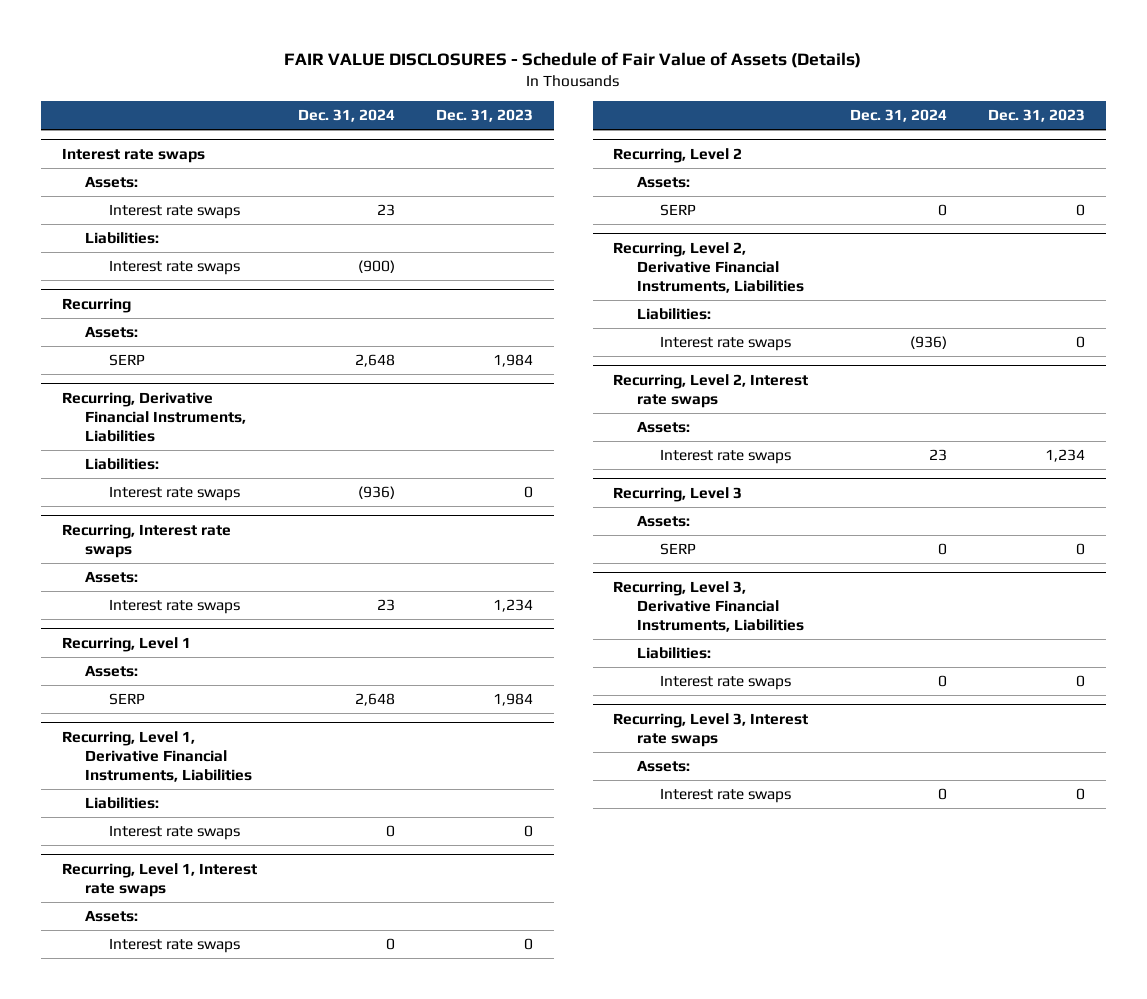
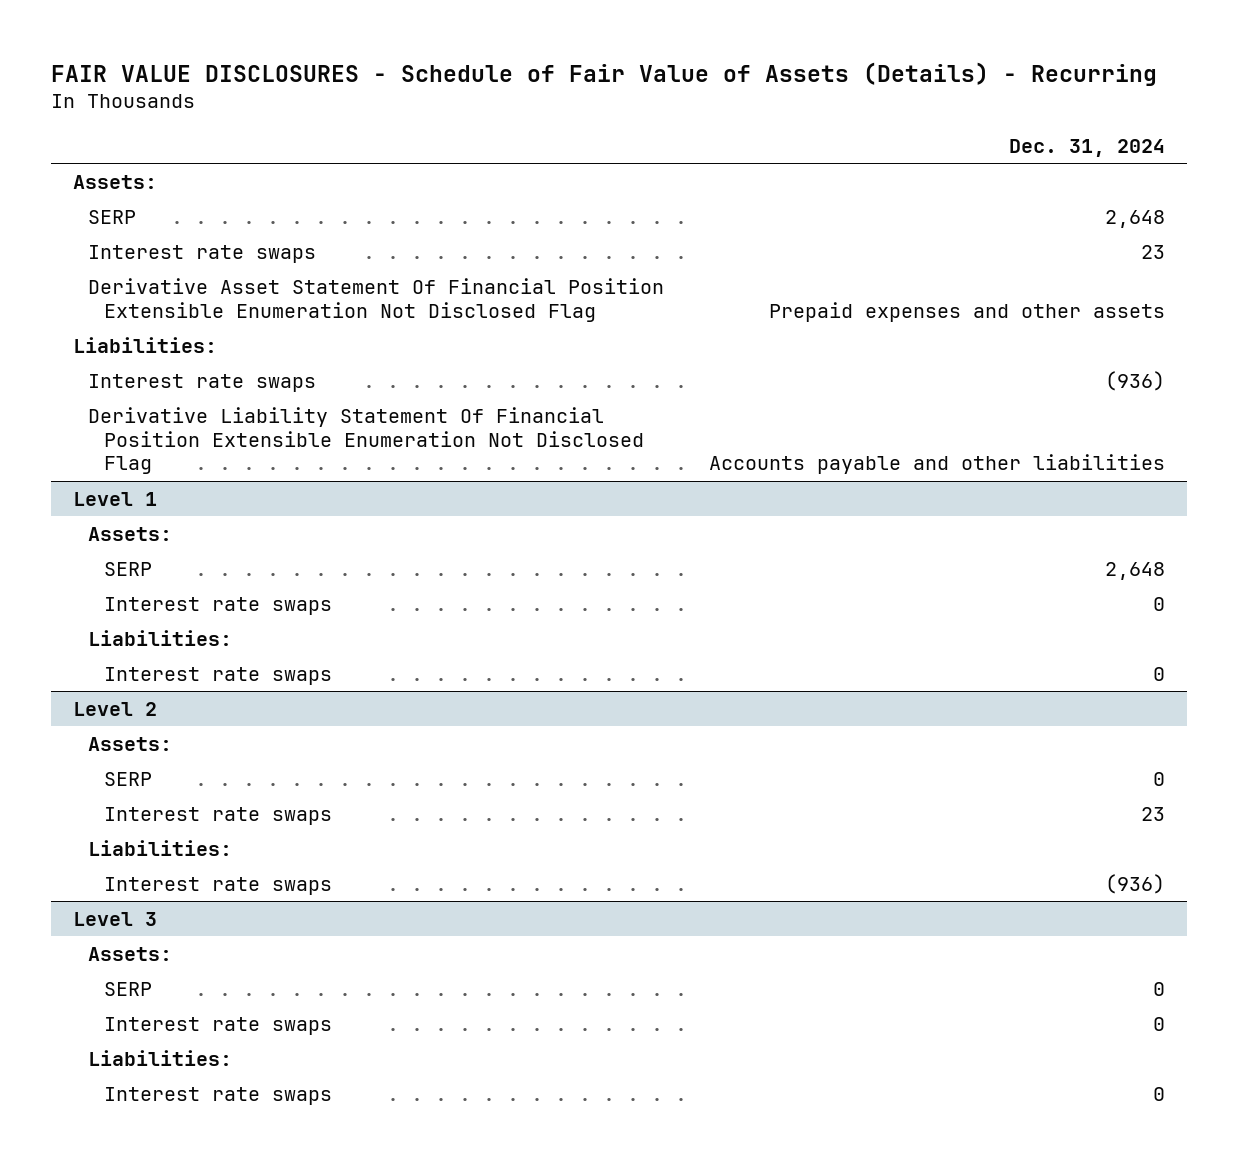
- FAIR VALUE DISCLOSURES - Schedule of Fair Value of Assets (Details)
+ FAIR VALUE DISCLOSURES - Schedule of Fair Value of Assets (Details) - Recurring
- | Dec. 31, 2024 | Dec. 31, 2023
+ | Dec. 31, 2024
- Interest rate swaps
- Interest rate swaps | 23 |
- Liabilities:
- Interest rate swaps | (900) |
- Recurring
- Assets:
- Recurring, Derivative Financial Instruments, Liabilities
+ Interest rate swaps | 23
+ Derivative Asset Statement Of Financial Position Extensible Enumeration Not Disclosed Flag | Prepaid expenses and other assets
- Recurring, Interest rate swaps
- Assets:
- Interest rate swaps | 23 | 1,234
- Recurring, Level 1
+ Derivative Liability Statement Of Financial Position Extensible Enumeration Not Disclosed Flag | Accounts payable and other liabilities
+ Level 1
- Recurring, Level 1, Derivative Financial Instruments, Liabilities
- Liabilities:
- Recurring, Level 1, Interest rate swaps
- Assets:
+ Liabilities:
- Recurring, Level 2
+ Level 2
- Recurring, Level 2, Derivative Financial Instruments, Liabilities
+ Interest rate swaps | 23
- Recurring, Level 2, Interest rate swaps
- Assets:
- Interest rate swaps | 23 | 1,234
- Recurring, Level 3
+ Level 3
- Recurring, Level 3, Derivative Financial Instruments, Liabilities
- Liabilities:
- Recurring, Level 3, Interest rate swaps
- Assets:
+ Liabilities:

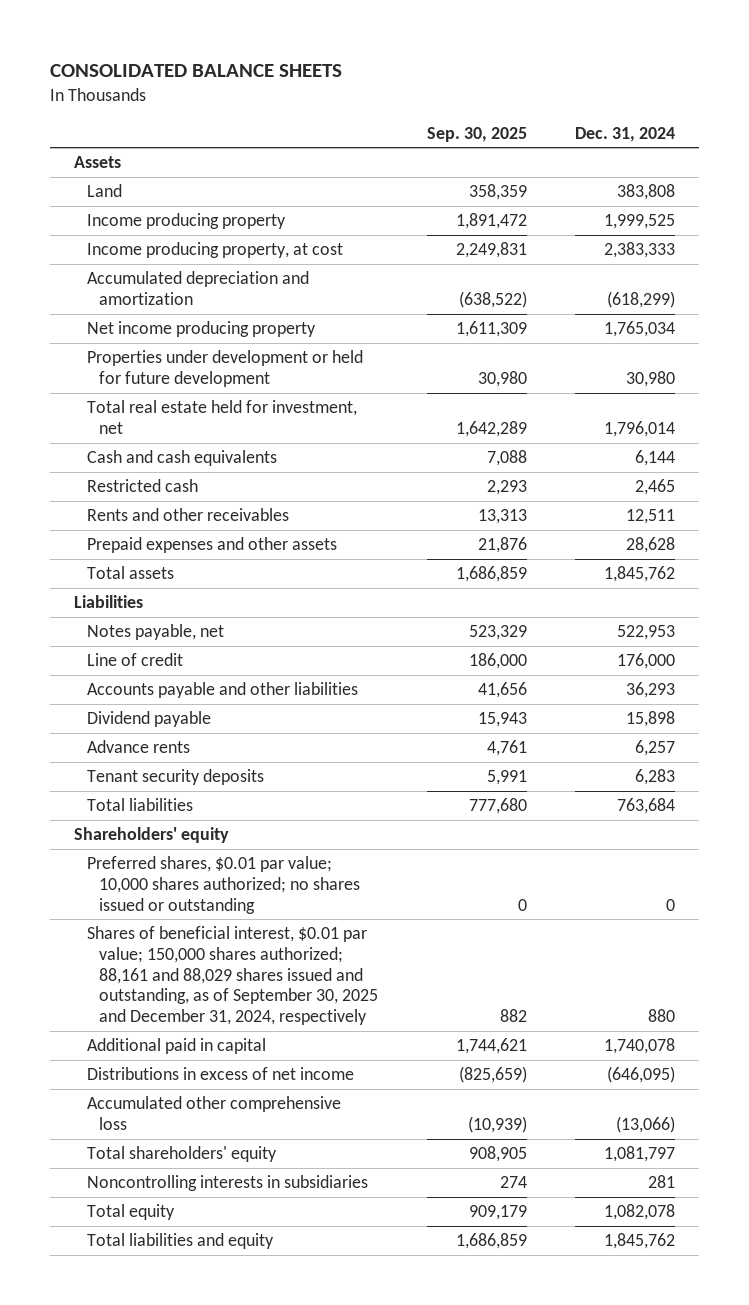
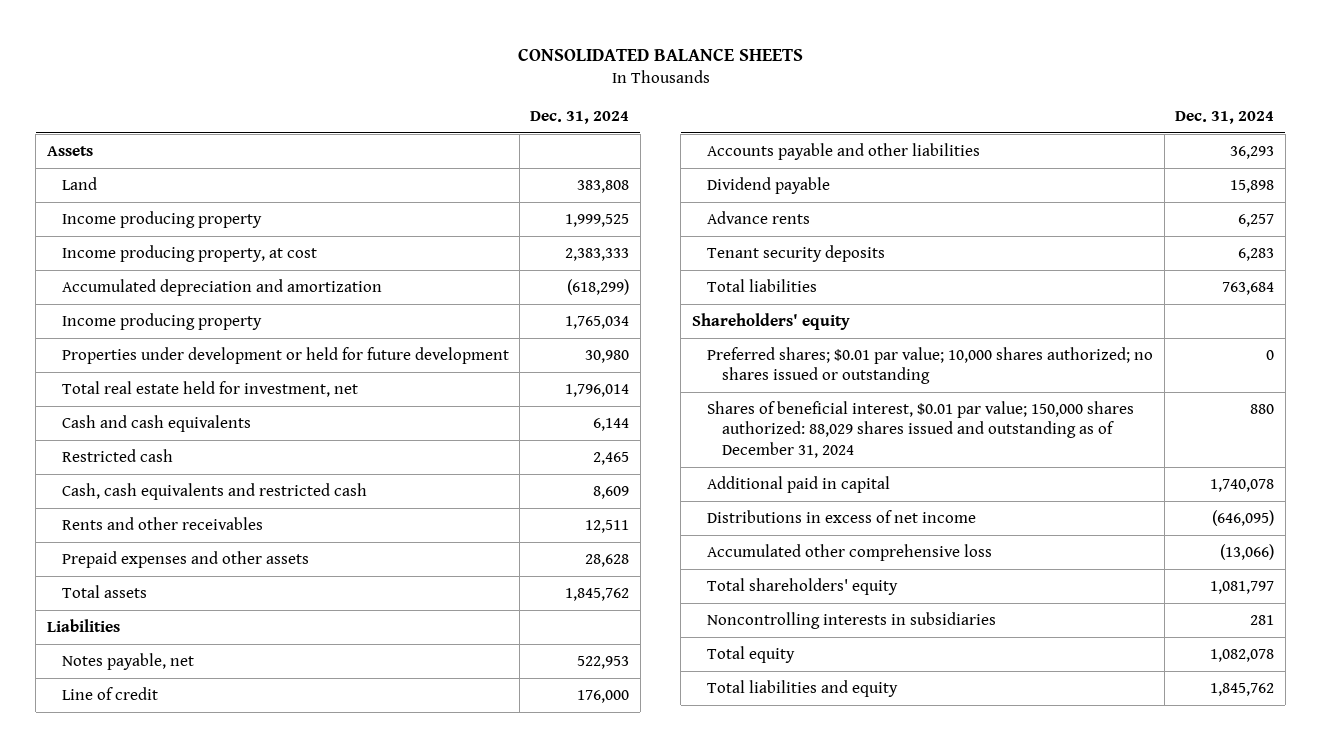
- | Sep. 30, 2025 | Dec. 31, 2024
+ | Dec. 31, 2024
- Net income producing property | 1,611,309 | 1,765,034
+ Income producing property | 1,765,034
+ Cash, cash equivalents and restricted cash | 8,609
- Preferred shares, $0.01 par value; 10,000 shares authorized; no shares issued or outstanding | 0 | 0
- Shares of beneficial interest, $0.01 par value; 150,000 shares authorized; 88,161 and 88,029 shares issued and outstanding, as of September 30, 2025 and December 31, 2024, respectively | 882 | 880
+ Preferred shares; $0.01 par value; 10,000 shares authorized; no shares issued or outstanding | 0
+ Shares of beneficial interest, $0.01 par value; 150,000 shares authorized: 88,029 shares issued and outstanding as of December 31, 2024 | 880

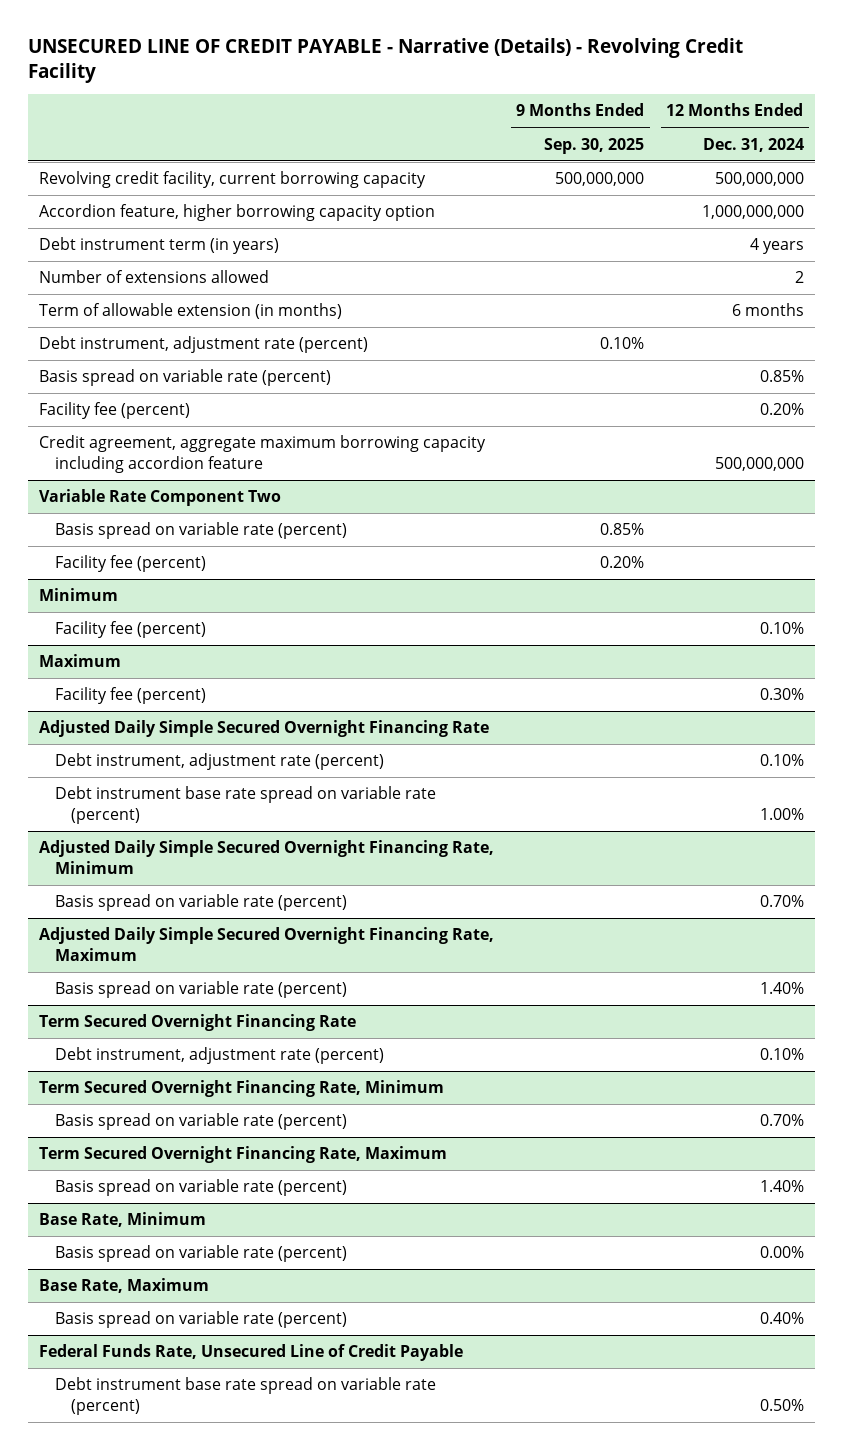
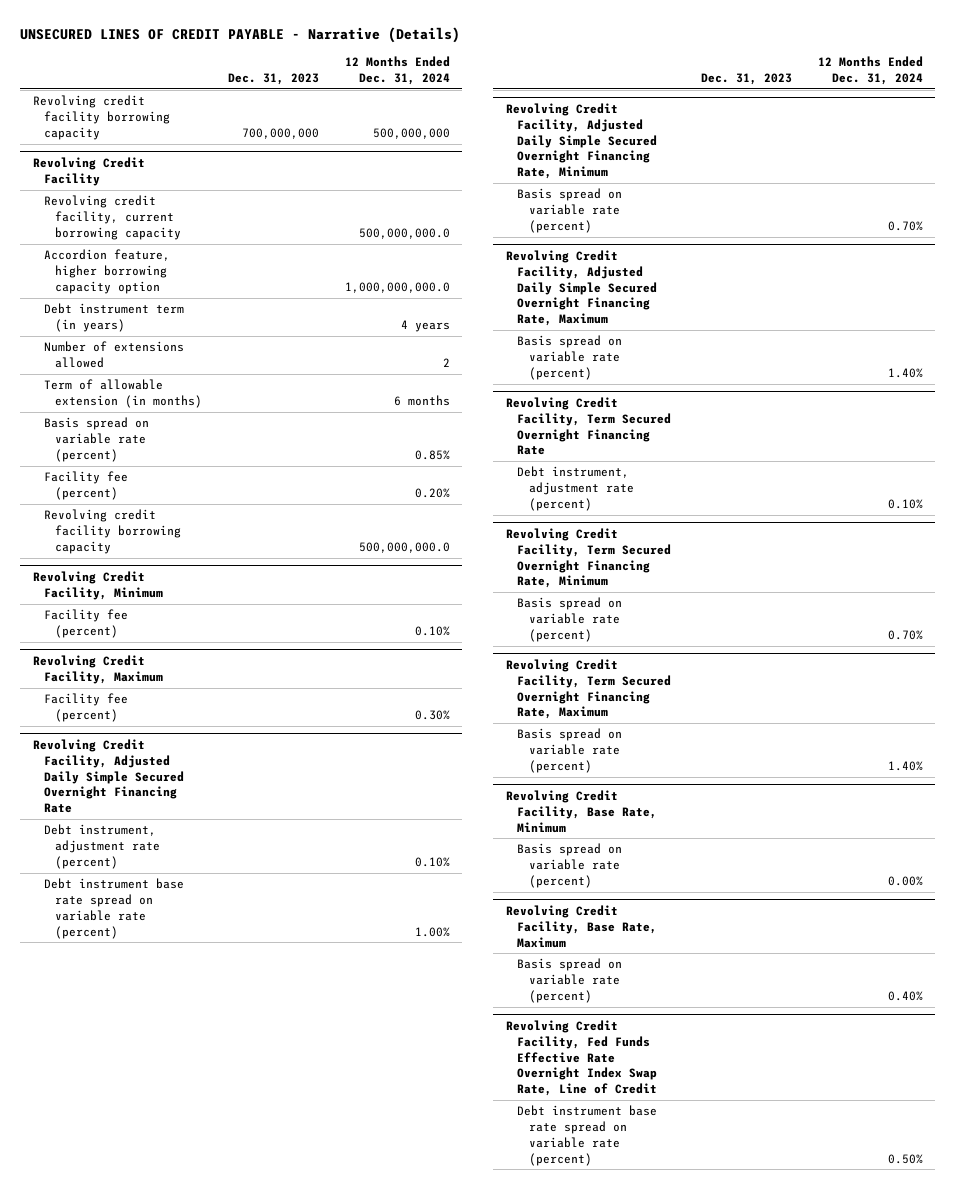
- UNSECURED LINE OF CREDIT PAYABLE - Narrative (Details) - Revolving Credit Facility
+ UNSECURED LINES OF CREDIT PAYABLE - Narrative (Details)
- | 9 Months Ended Sep. 30, 2025 | 12 Months Ended Dec. 31, 2024
+ | Dec. 31, 2023 | 12 Months Ended Dec. 31, 2024
- Revolving credit facility, current borrowing capacity | 500,000,000 | 500,000,000
- Accordion feature, higher borrowing capacity option | | 1,000,000,000
+ Revolving credit facility borrowing capacity | 700,000,000 | 500,000,000
+ Revolving Credit Facility
+ Revolving credit facility, current borrowing capacity | | 500,000,000.0
+ Accordion feature, higher borrowing capacity option | | 1,000,000,000.0
- Debt instrument, adjustment rate (percent) | 0.10% |
- Credit agreement, aggregate maximum borrowing capacity including accordion feature | | 500,000,000
- Variable Rate Component Two
- Basis spread on variable rate (percent) | 0.85% |
- Facility fee (percent) | 0.20% |
- Minimum
+ Revolving credit facility borrowing capacity | | 500,000,000.0
+ Revolving Credit Facility, Minimum
- Maximum
+ Revolving Credit Facility, Maximum
- Adjusted Daily Simple Secured Overnight Financing Rate
+ Revolving Credit Facility, Adjusted Daily Simple Secured Overnight Financing Rate
- Adjusted Daily Simple Secured Overnight Financing Rate, Minimum
+ Revolving Credit Facility, Adjusted Daily Simple Secured Overnight Financing Rate, Minimum
- Adjusted Daily Simple Secured Overnight Financing Rate, Maximum
+ Revolving Credit Facility, Adjusted Daily Simple Secured Overnight Financing Rate, Maximum
- Term Secured Overnight Financing Rate
+ Revolving Credit Facility, Term Secured Overnight Financing Rate
- Term Secured Overnight Financing Rate, Minimum
+ Revolving Credit Facility, Term Secured Overnight Financing Rate, Minimum
- Term Secured Overnight Financing Rate, Maximum
+ Revolving Credit Facility, Term Secured Overnight Financing Rate, Maximum
- Base Rate, Minimum
+ Revolving Credit Facility, Base Rate, Minimum
- Base Rate, Maximum
+ Revolving Credit Facility, Base Rate, Maximum
- Federal Funds Rate, Unsecured Line of Credit Payable
+ Revolving Credit Facility, Fed Funds Effective Rate Overnight Index Swap Rate, Line of Credit

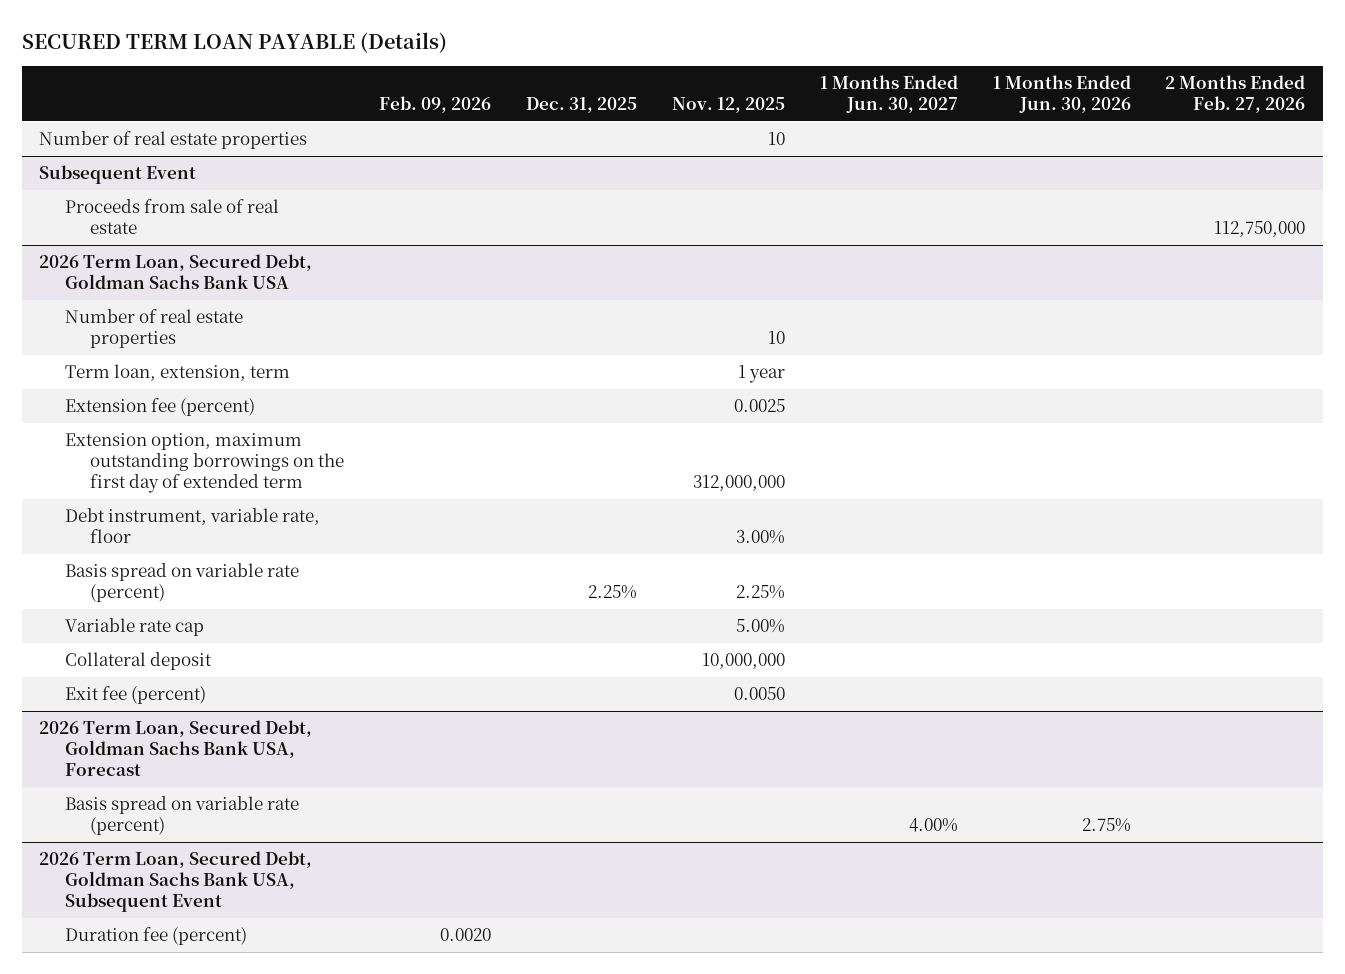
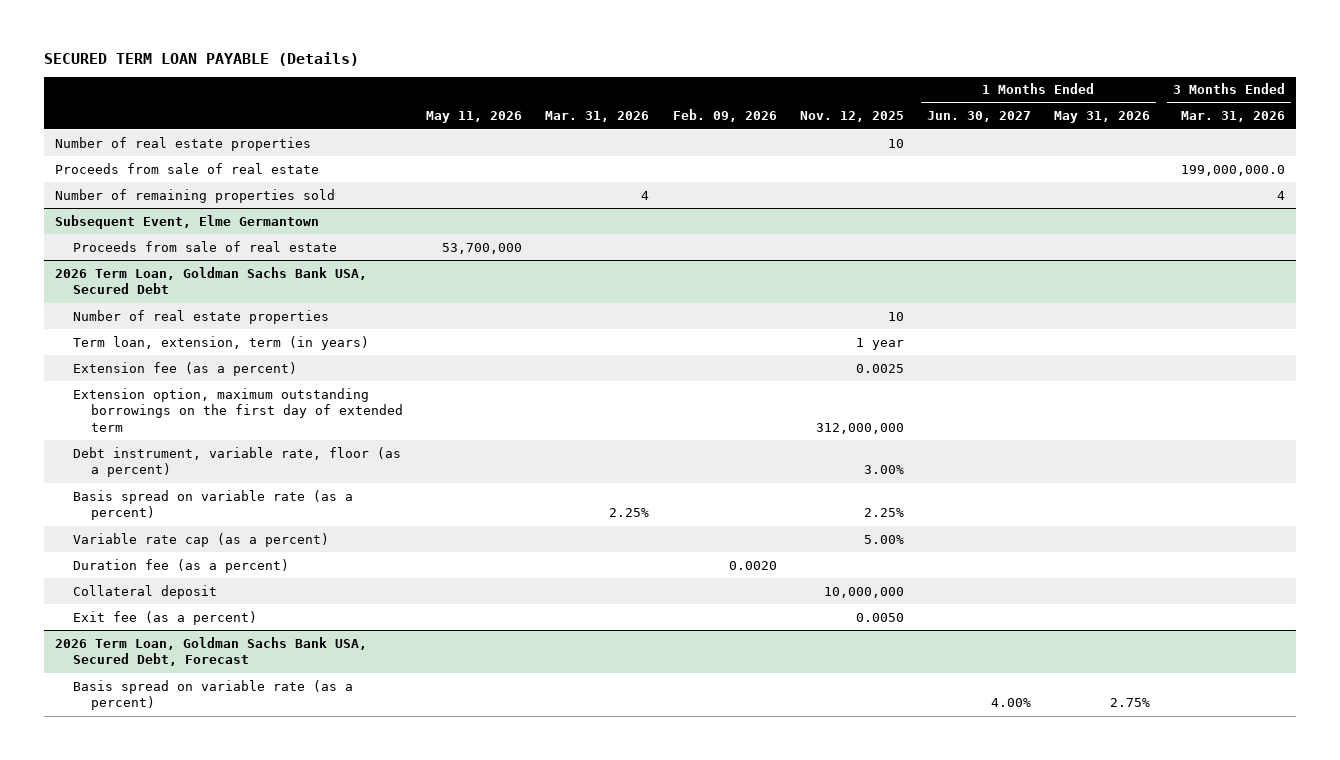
- | Feb. 09, 2026 | Dec. 31, 2025 | Nov. 12, 2025 | 1 Months Ended Jun. 30, 2027 | 1 Months Ended Jun. 30, 2026 | 2 Months Ended Feb. 27, 2026
+ | May 11, 2026 | Mar. 31, 2026 | Feb. 09, 2026 | Nov. 12, 2025 | 1 Months Ended Jun. 30, 2027 | 1 Months Ended May 31, 2026 | 3 Months Ended Mar. 31, 2026
- Subsequent Event
- 2026 Term Loan, Secured Debt, Goldman Sachs Bank USA
+ Number of remaining properties sold | | 4 | | | | | 4
+ Subsequent Event, Elme Germantown
+ Proceeds from sale of real estate | 53,700,000 | | | | | |
+ 2026 Term Loan, Goldman Sachs Bank USA, Secured Debt
- Term loan, extension, term | | | 1 year | | |
- Extension fee (percent) | | | 0.0025 | | |
+ Term loan, extension, term (in years) | | | | 1 year | | |
+ Extension fee (as a percent) | | | | 0.0025 | | |
- Debt instrument, variable rate, floor | | | 3.00% | | |
- Basis spread on variable rate (percent) | | 2.25% | 2.25% | | |
- Variable rate cap | | | 5.00% | | |
+ Debt instrument, variable rate, floor (as a percent) | | | | 3.00% | | |
+ Basis spread on variable rate (as a percent) | | 2.25% | | 2.25% | | |
+ Variable rate cap (as a percent) | | | | 5.00% | | |
+ Duration fee (as a percent) | | | 0.0020 | | | |
- Exit fee (percent) | | | 0.0050 | | |
- 2026 Term Loan, Secured Debt, Goldman Sachs Bank USA, Forecast
- Basis spread on variable rate (percent) | | | | 4.00% | 2.75% |
- 2026 Term Loan, Secured Debt, Goldman Sachs Bank USA, Subsequent Event
- Duration fee (percent) | 0.0020 | | | | |
+ Exit fee (as a percent) | | | | 0.0050 | | |
+ 2026 Term Loan, Goldman Sachs Bank USA, Secured Debt, Forecast
+ Basis spread on variable rate (as a percent) | | | | | 4.00% | 2.75% |

